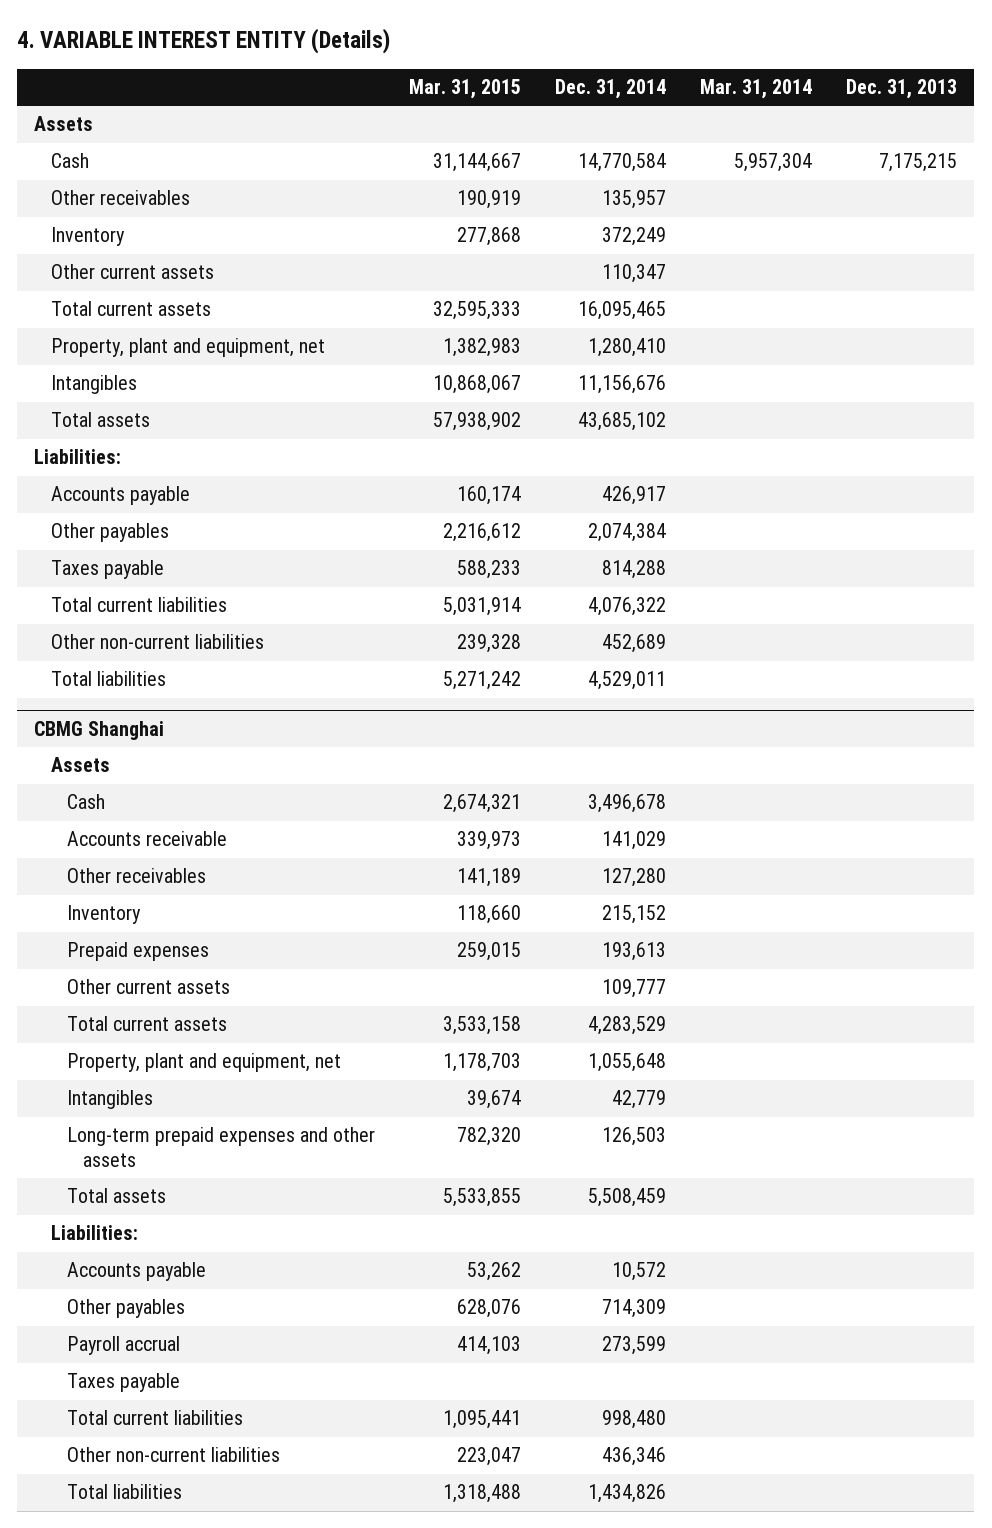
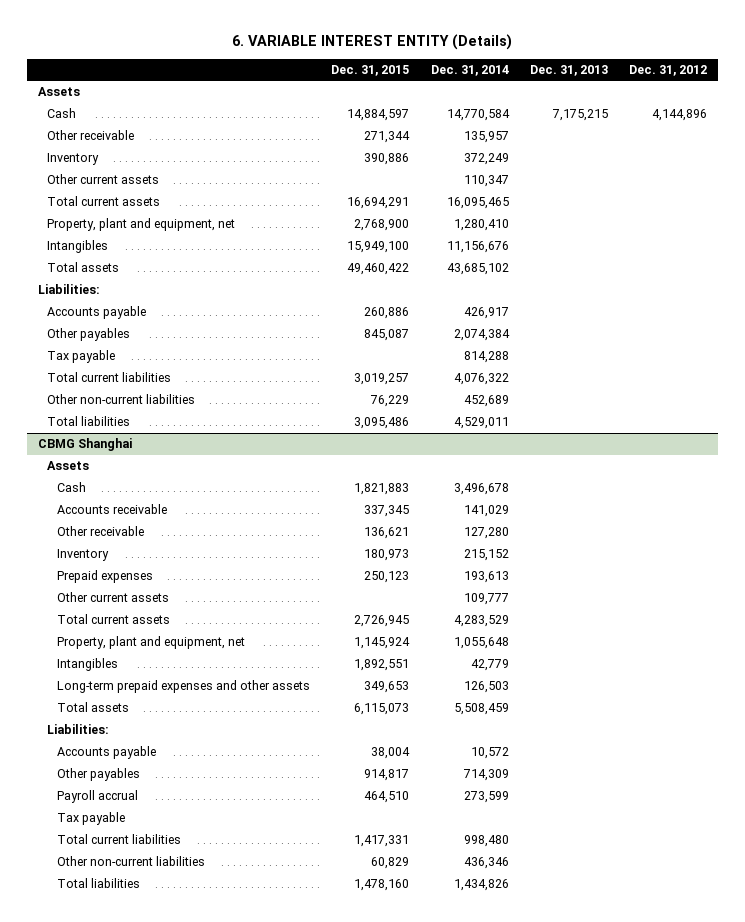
- 4. VARIABLE INTEREST ENTITY (Details)
+ 6. VARIABLE INTEREST ENTITY (Details)
- | Mar. 31, 2015 | Dec. 31, 2014 | Mar. 31, 2014 | Dec. 31, 2013
+ | Dec. 31, 2015 | Dec. 31, 2014 | Dec. 31, 2013 | Dec. 31, 2012
- Other receivables | 190,919 | 135,957 | |
+ Other receivable | 271,344 | 135,957 | |
- Taxes payable | 588,233 | 814,288 | |
+ Tax payable | | 814,288 | |
@ CBMG Shanghai
- Other receivables | 141,189 | 127,280 | |
+ Other receivable | 136,621 | 127,280 | |
- Taxes payable
+ Tax payable

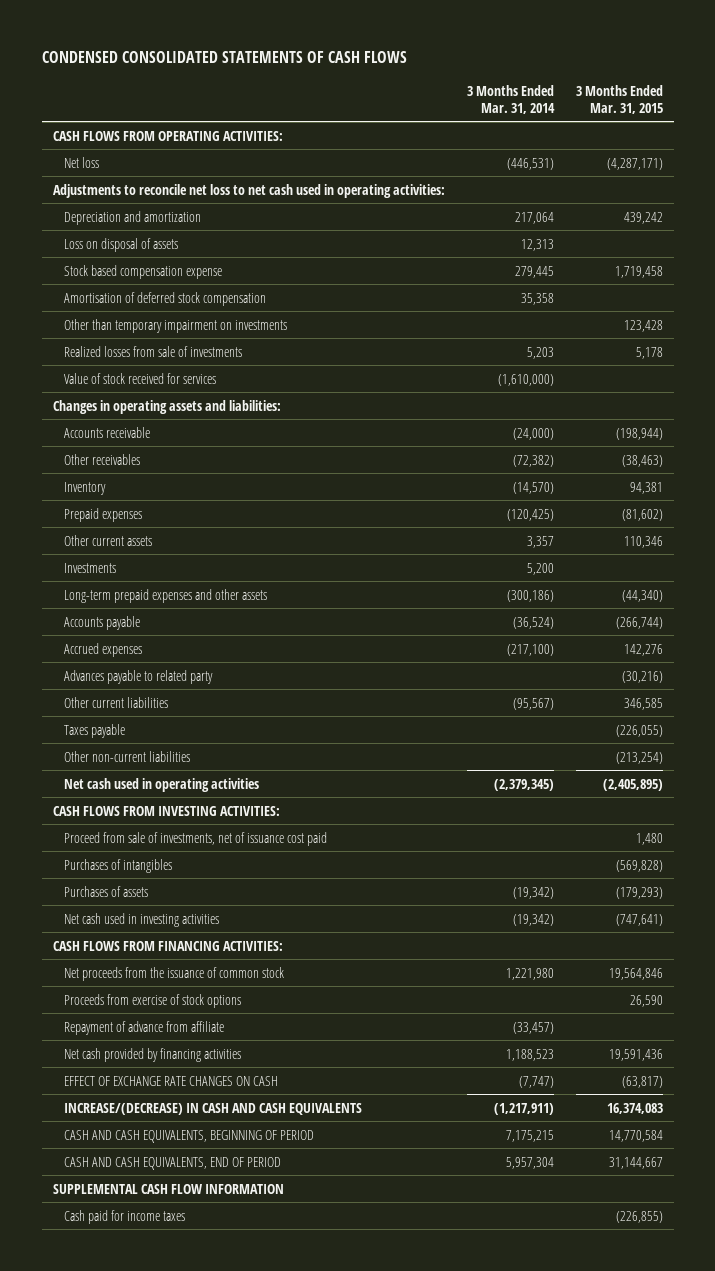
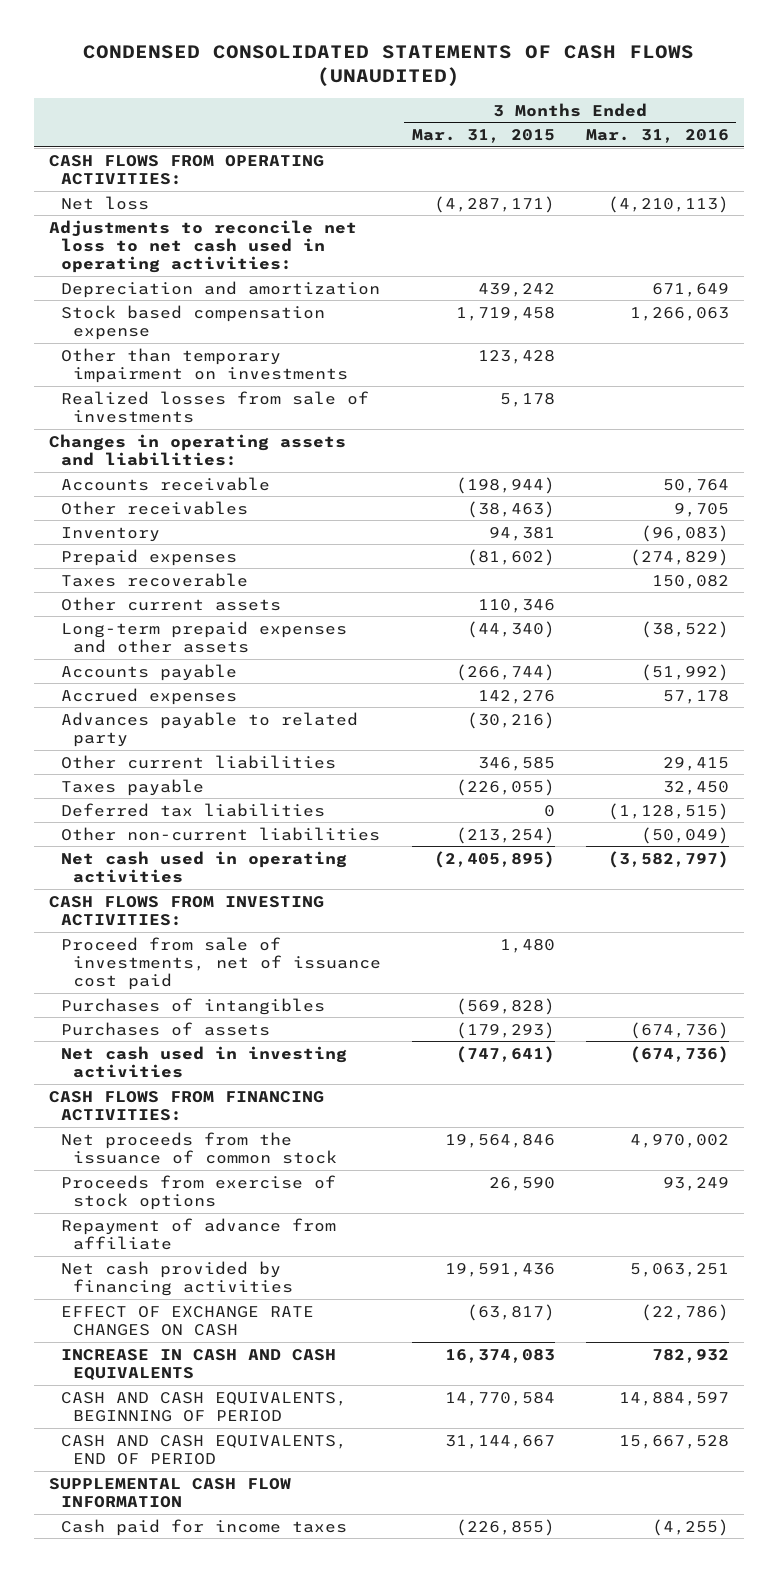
- CONDENSED CONSOLIDATED STATEMENTS OF CASH FLOWS
+ CONDENSED CONSOLIDATED STATEMENTS OF CASH FLOWS (UNAUDITED)
- | 3 Months Ended Mar. 31, 2014 | 3 Months Ended Mar. 31, 2015
+ | 3 Months Ended Mar. 31, 2015 | 3 Months Ended Mar. 31, 2016
- Loss on disposal of assets | 12,313 |
- Amortisation of deferred stock compensation | 35,358 |
- Value of stock received for services | (1,610,000) |
+ Taxes recoverable | | 150,082
- Investments | 5,200 |
+ Deferred tax liabilities | 0 | (1,128,515)
- INCREASE/(DECREASE) IN CASH AND CASH EQUIVALENTS | (1,217,911) | 16,374,083
+ INCREASE IN CASH AND CASH EQUIVALENTS | 16,374,083 | 782,932

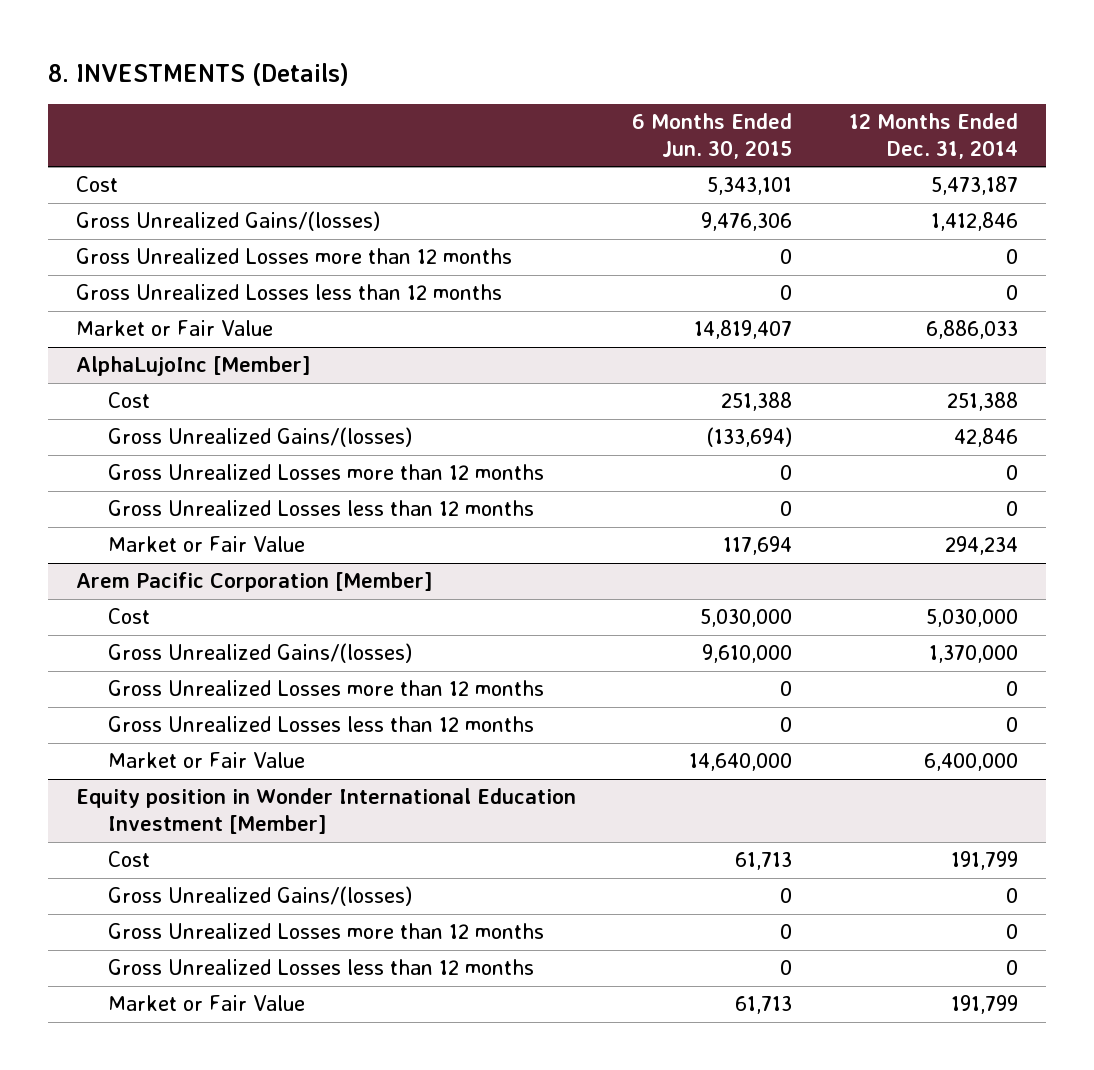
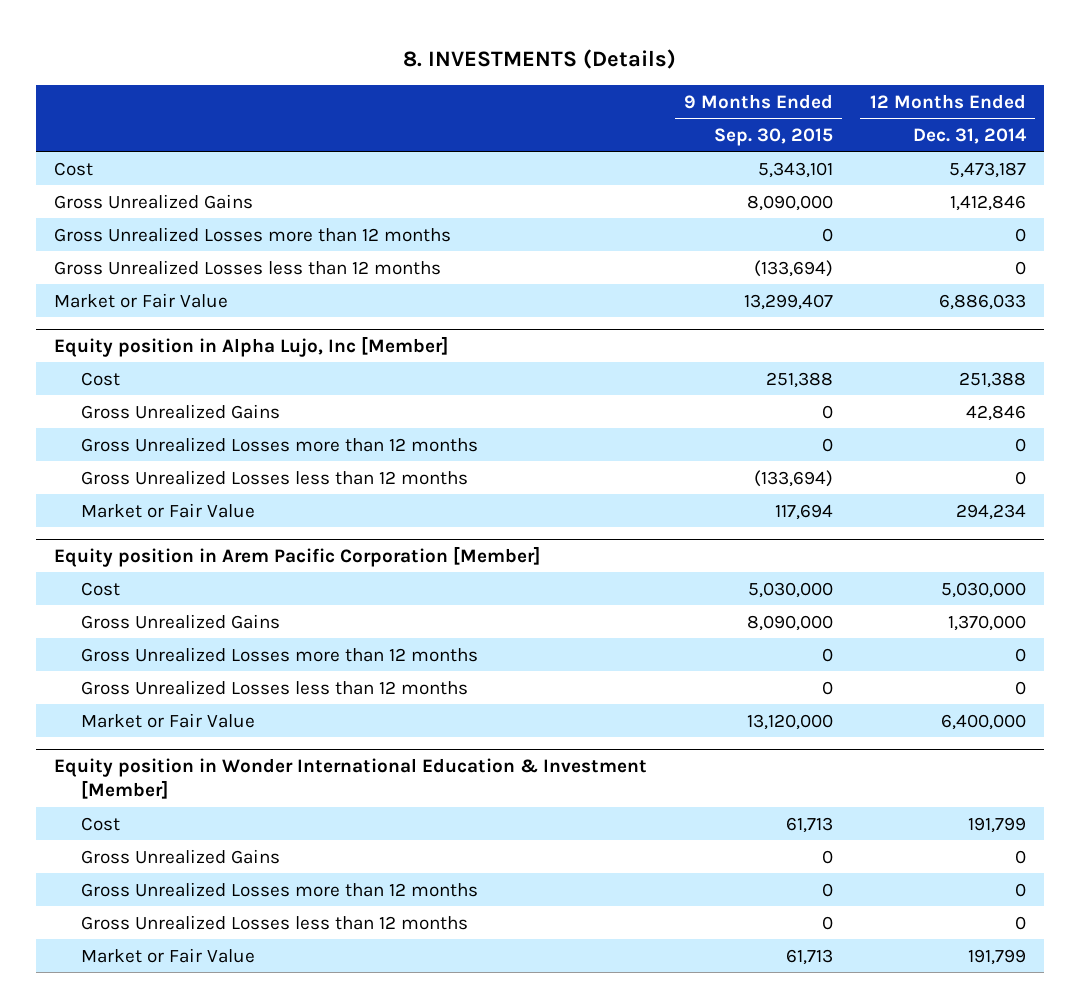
- | 6 Months Ended Jun. 30, 2015 | 12 Months Ended Dec. 31, 2014
+ | 9 Months Ended Sep. 30, 2015 | 12 Months Ended Dec. 31, 2014
- Gross Unrealized Gains/(losses) | 9,476,306 | 1,412,846
+ Gross Unrealized Gains | 8,090,000 | 1,412,846
- AlphaLujoInc [Member]
+ Equity position in Alpha Lujo, Inc [Member]
- Gross Unrealized Gains/(losses) | (133,694) | 42,846
+ Gross Unrealized Gains | 0 | 42,846
- Arem Pacific Corporation [Member]
+ Equity position in Arem Pacific Corporation [Member]
- Gross Unrealized Gains/(losses) | 9,610,000 | 1,370,000
+ Gross Unrealized Gains | 8,090,000 | 1,370,000
- Equity position in Wonder International Education Investment [Member]
+ Equity position in Wonder International Education & Investment [Member]
- Gross Unrealized Gains/(losses) | 0 | 0
+ Gross Unrealized Gains | 0 | 0

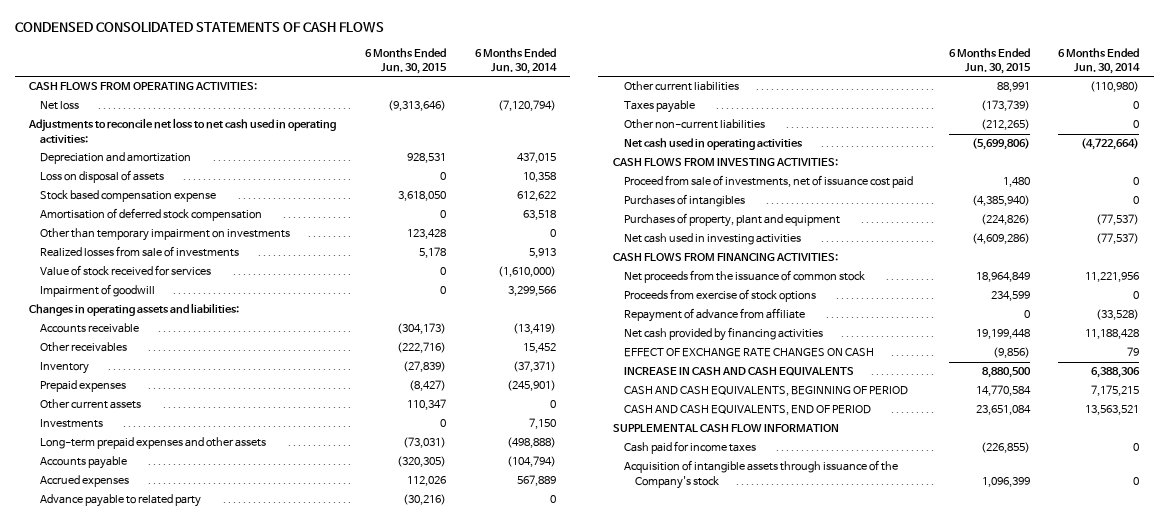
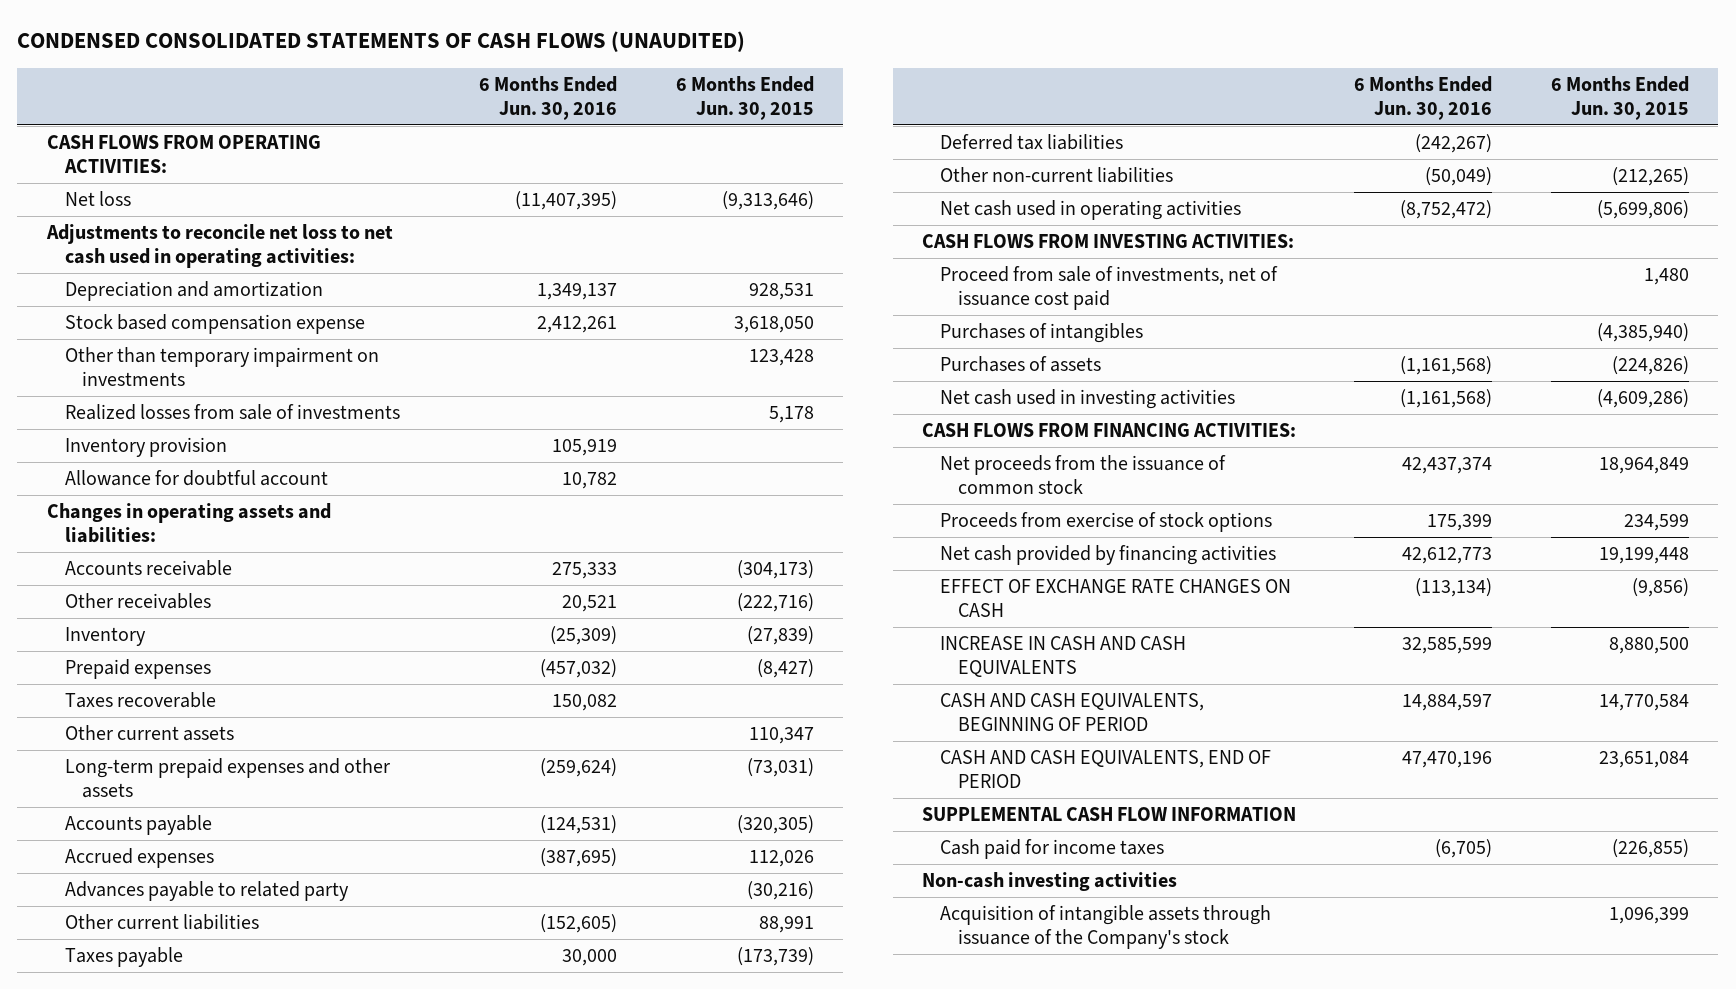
- CONDENSED CONSOLIDATED STATEMENTS OF CASH FLOWS
+ CONDENSED CONSOLIDATED STATEMENTS OF CASH FLOWS (UNAUDITED)
- | 6 Months Ended Jun. 30, 2015 | 6 Months Ended Jun. 30, 2014
+ | 6 Months Ended Jun. 30, 2016 | 6 Months Ended Jun. 30, 2015
- Loss on disposal of assets | 0 | 10,358
- Amortisation of deferred stock compensation | 0 | 63,518
- Value of stock received for services | 0 | (1,610,000)
- Impairment of goodwill | 0 | 3,299,566
+ Inventory provision | 105,919 |
+ Allowance for doubtful account | 10,782 |
+ Taxes recoverable | 150,082 |
- Investments | 0 | 7,150
- Advance payable to related party | (30,216) | 0
+ Advances payable to related party | | (30,216)
+ Deferred tax liabilities | (242,267) |
- Purchases of property, plant and equipment | (224,826) | (77,537)
+ Purchases of assets | (1,161,568) | (224,826)
- Repayment of advance from affiliate | 0 | (33,528)
+ Non-cash investing activities

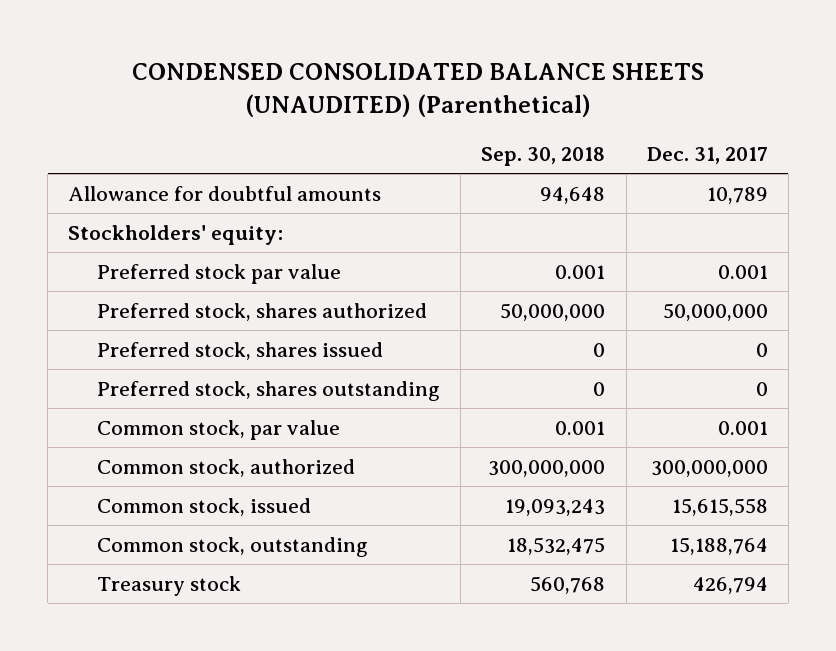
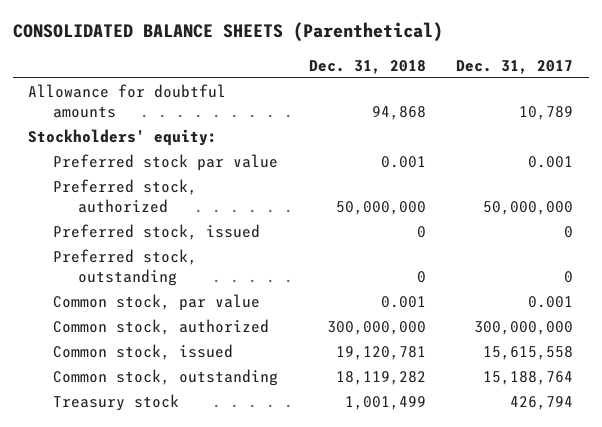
- CONDENSED CONSOLIDATED BALANCE SHEETS (UNAUDITED) (Parenthetical)
+ CONSOLIDATED BALANCE SHEETS (Parenthetical)
- | Sep. 30, 2018 | Dec. 31, 2017
+ | Dec. 31, 2018 | Dec. 31, 2017
- Preferred stock, shares authorized | 50,000,000 | 50,000,000
- Preferred stock, shares issued | 0 | 0
- Preferred stock, shares outstanding | 0 | 0
+ Preferred stock, authorized | 50,000,000 | 50,000,000
+ Preferred stock, issued | 0 | 0
+ Preferred stock, outstanding | 0 | 0

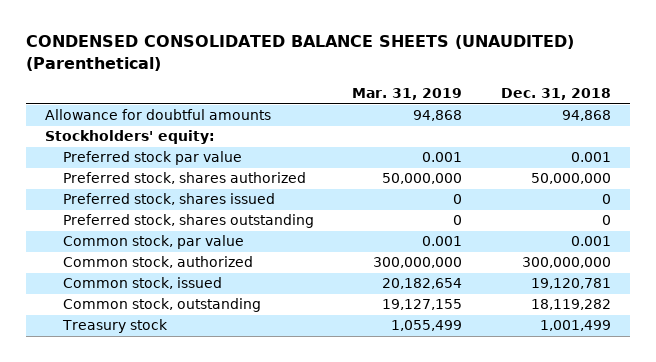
- CONSOLIDATED BALANCE SHEETS (Parenthetical)
+ CONDENSED CONSOLIDATED BALANCE SHEETS (UNAUDITED) (Parenthetical)
- | Dec. 31, 2018 | Dec. 31, 2017
+ | Mar. 31, 2019 | Dec. 31, 2018
- Preferred stock, authorized | 50,000,000 | 50,000,000
- Preferred stock, issued | 0 | 0
- Preferred stock, outstanding | 0 | 0
+ Preferred stock, shares authorized | 50,000,000 | 50,000,000
+ Preferred stock, shares issued | 0 | 0
+ Preferred stock, shares outstanding | 0 | 0

